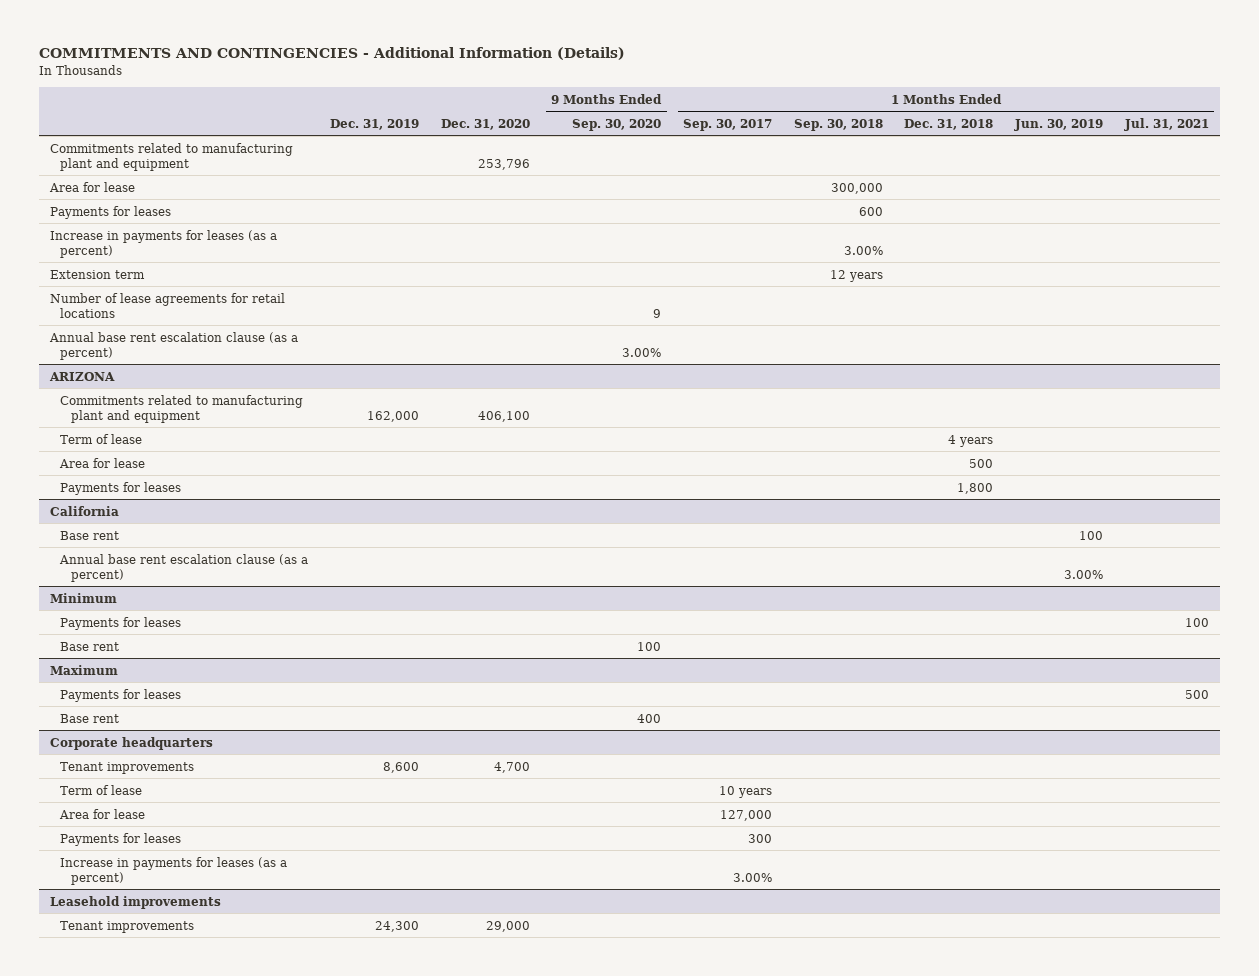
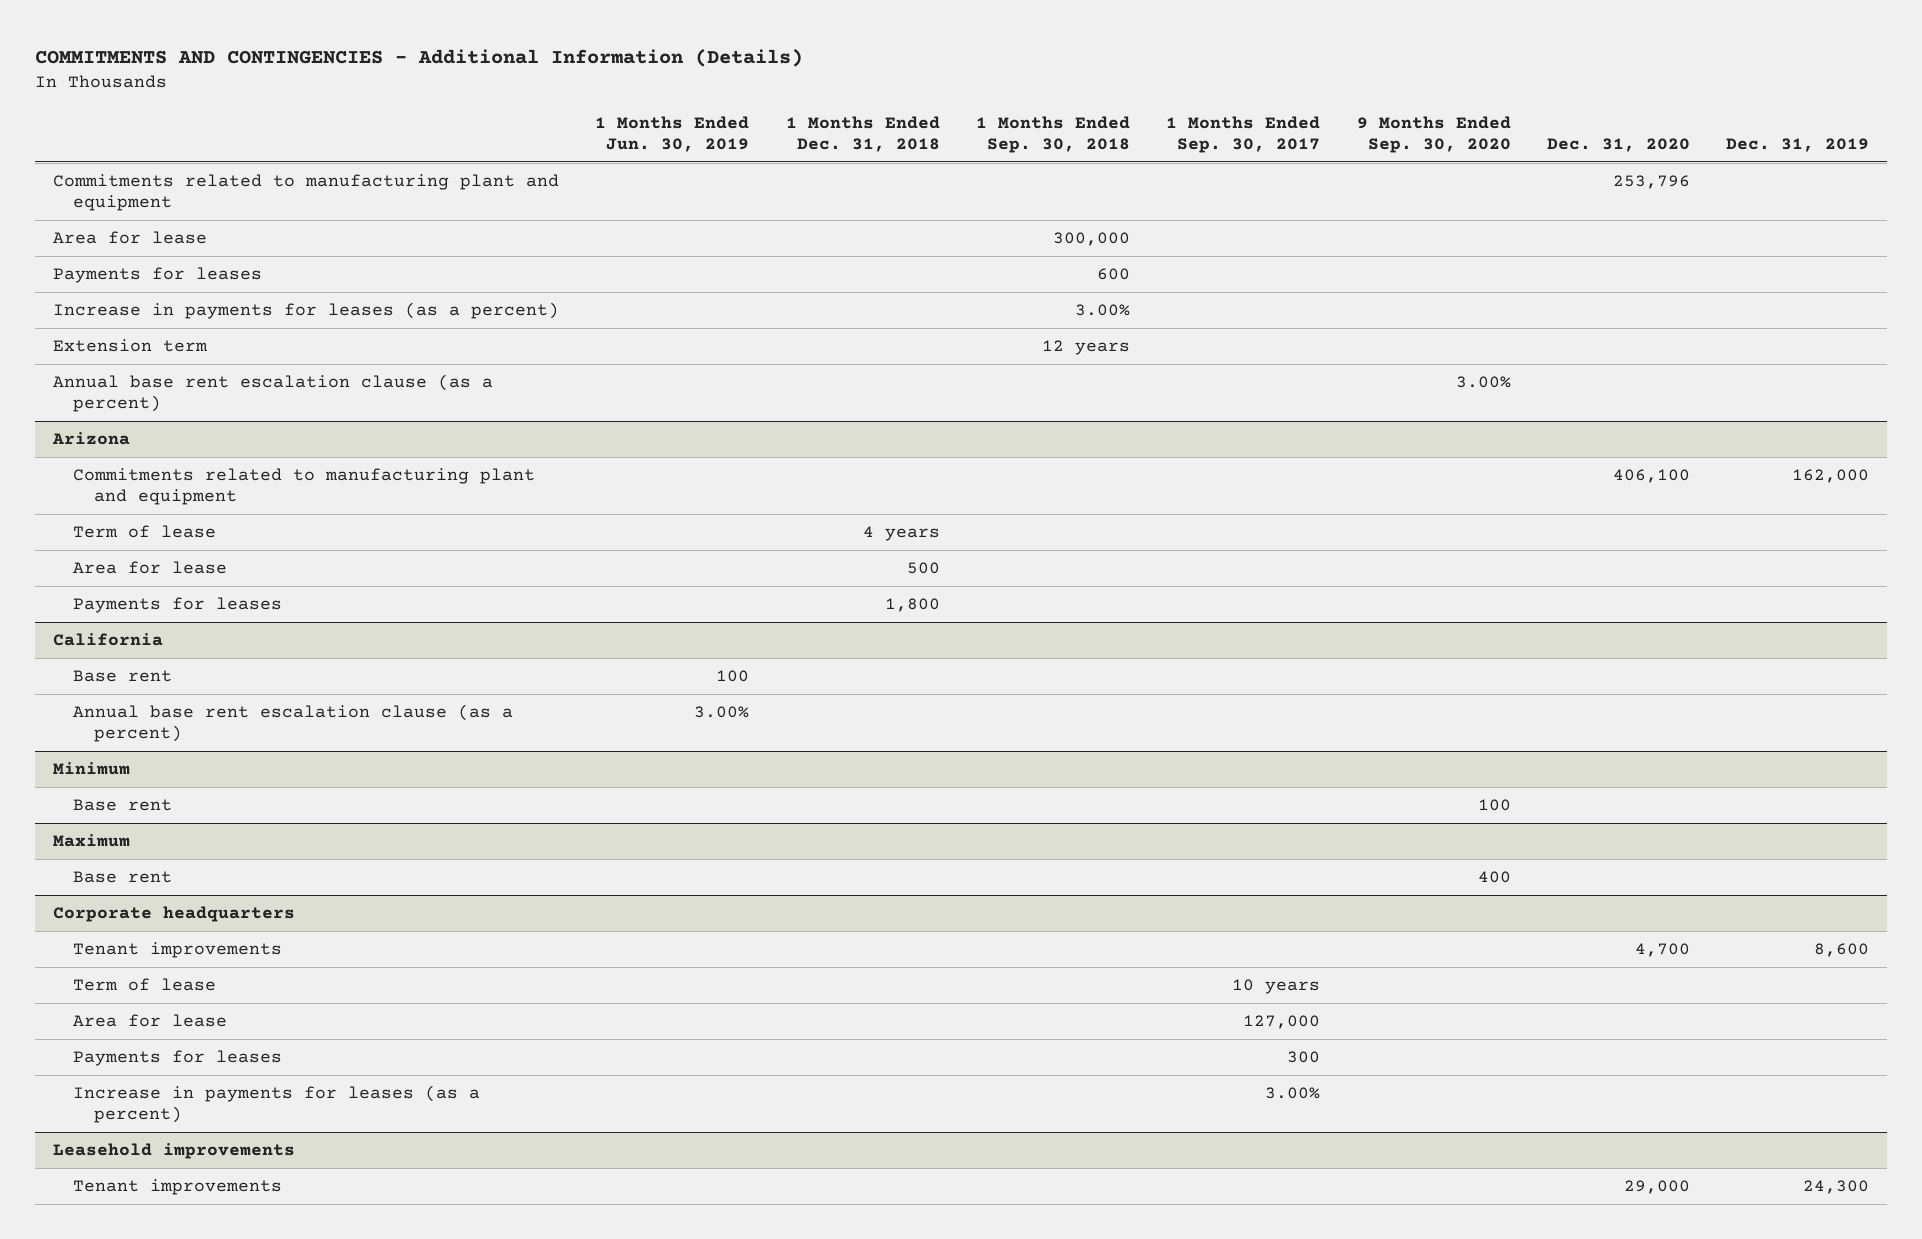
- | Dec. 31, 2019 | Dec. 31, 2020 | 9 Months Ended Sep. 30, 2020 | 1 Months Ended Sep. 30, 2017 | 1 Months Ended Sep. 30, 2018 | 1 Months Ended Dec. 31, 2018 | 1 Months Ended Jun. 30, 2019 | 1 Months Ended Jul. 31, 2021
+ | 1 Months Ended Jun. 30, 2019 | 1 Months Ended Dec. 31, 2018 | 1 Months Ended Sep. 30, 2018 | 1 Months Ended Sep. 30, 2017 | 9 Months Ended Sep. 30, 2020 | Dec. 31, 2020 | Dec. 31, 2019
- Number of lease agreements for retail locations | | | 9 | | | | |
- ARIZONA
+ Arizona
@ Minimum
- Payments for leases | | | | | | | | 100
@ Maximum
- Payments for leases | | | | | | | | 500

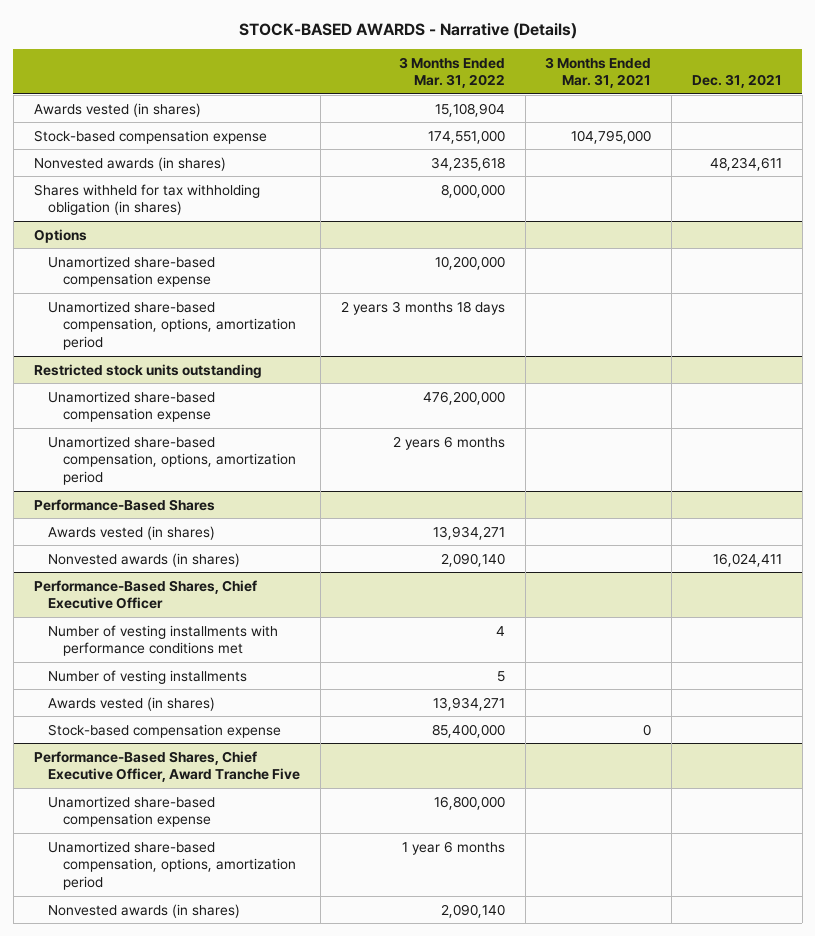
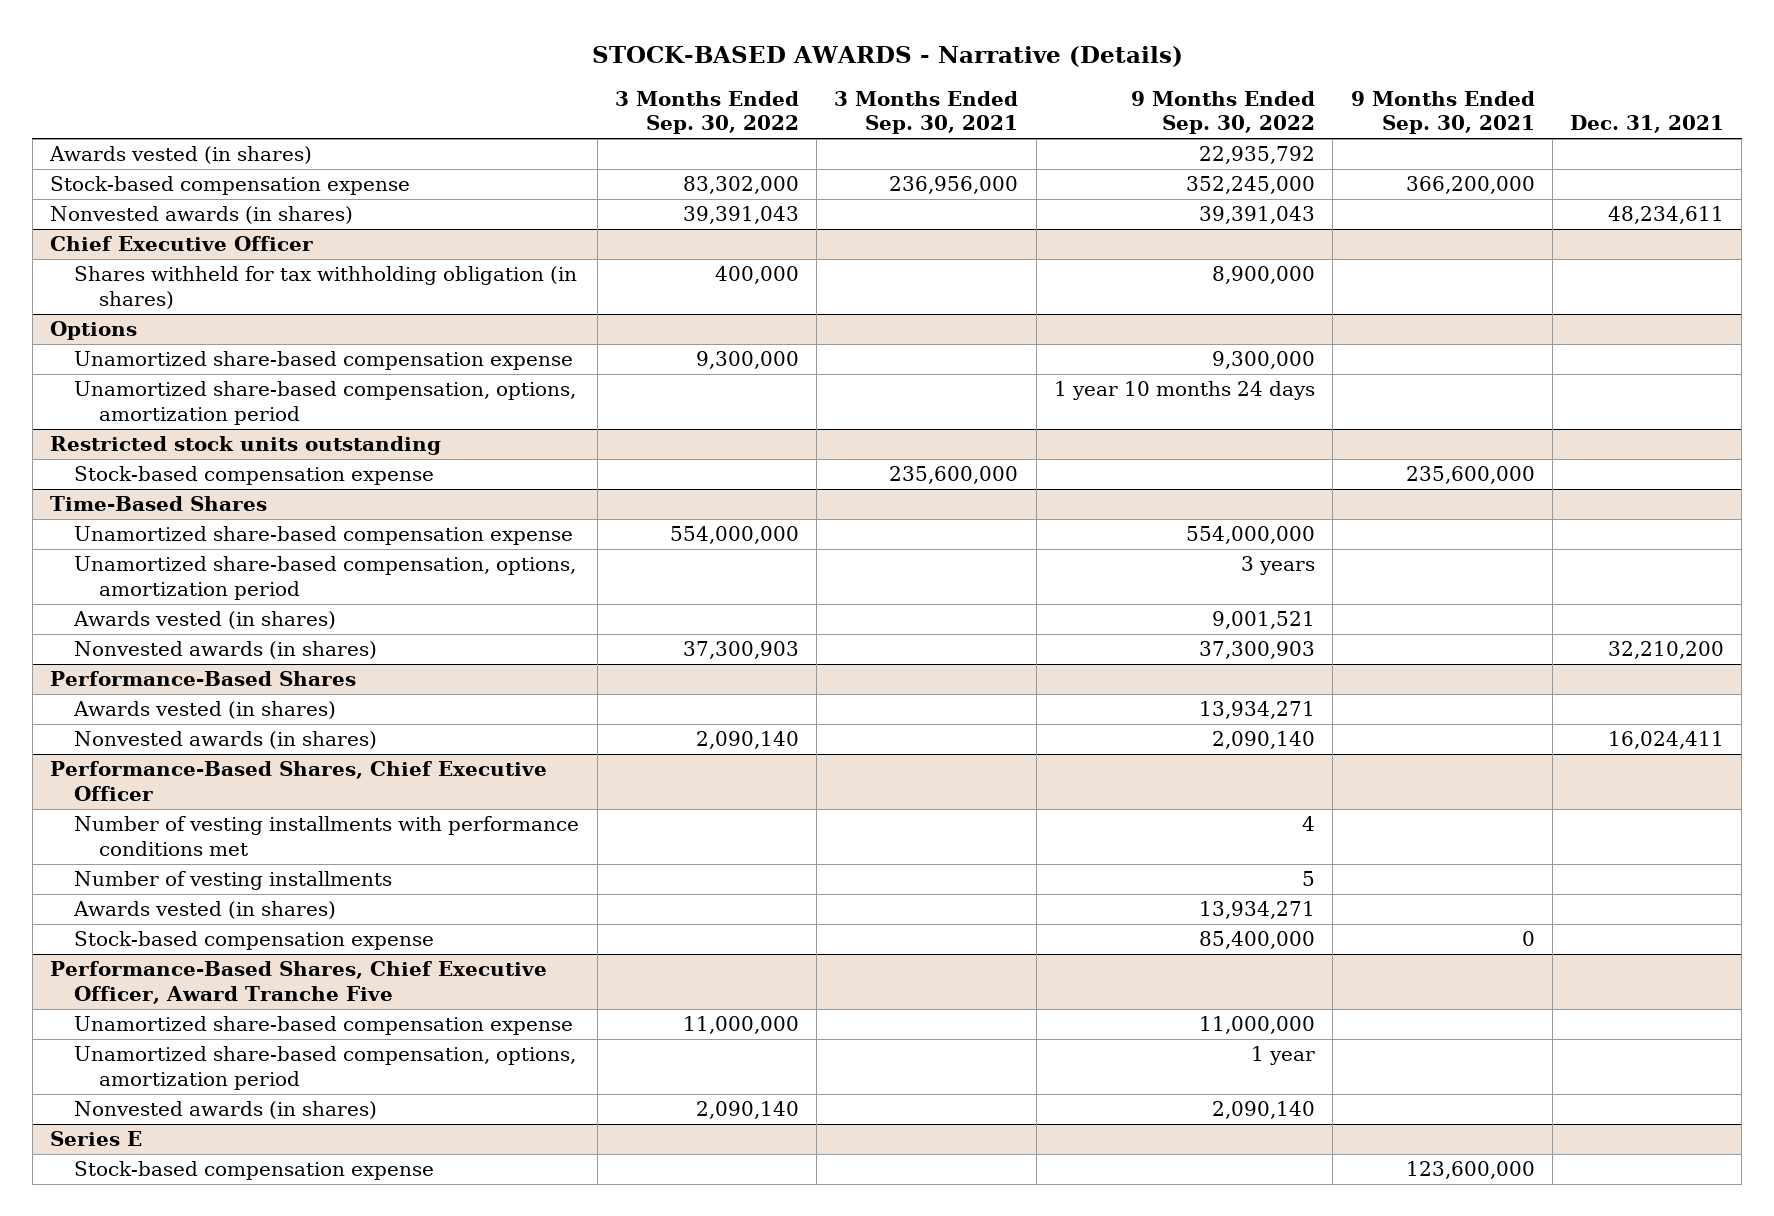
- | 3 Months Ended Mar. 31, 2022 | 3 Months Ended Mar. 31, 2021 | Dec. 31, 2021
+ | 3 Months Ended Sep. 30, 2022 | 3 Months Ended Sep. 30, 2021 | 9 Months Ended Sep. 30, 2022 | 9 Months Ended Sep. 30, 2021 | Dec. 31, 2021
- Shares withheld for tax withholding obligation (in shares) | 8,000,000 | |
+ Chief Executive Officer
+ Shares withheld for tax withholding obligation (in shares) | 400,000 | | 8,900,000 | |
@ Restricted stock units outstanding
- Unamortized share-based compensation expense | 476,200,000 | |
- Unamortized share-based compensation, options, amortization period | 2 years 6 months | |
+ Stock-based compensation expense | | 235,600,000 | | 235,600,000 |
+ Time-Based Shares
+ Unamortized share-based compensation expense | 554,000,000 | | 554,000,000 | |
+ Unamortized share-based compensation, options, amortization period | | | 3 years | |
+ Awards vested (in shares) | | | 9,001,521 | |
+ Nonvested awards (in shares) | 37,300,903 | | 37,300,903 | | 32,210,200
+ Series E
+ Stock-based compensation expense | | | | 123,600,000 |

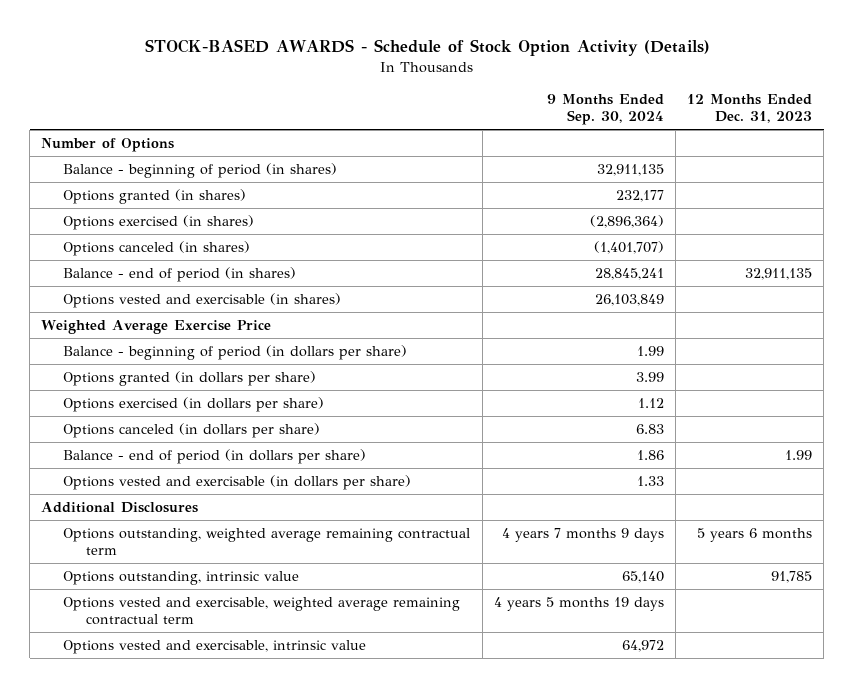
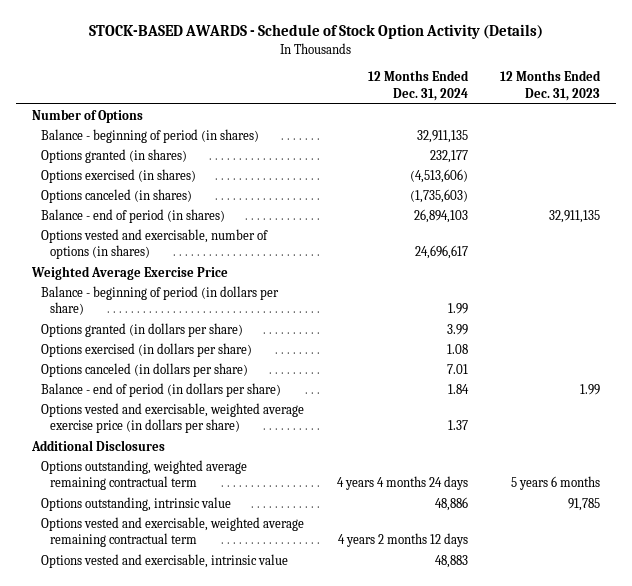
- | 9 Months Ended Sep. 30, 2024 | 12 Months Ended Dec. 31, 2023
+ | 12 Months Ended Dec. 31, 2024 | 12 Months Ended Dec. 31, 2023
- Options vested and exercisable (in shares) | 26,103,849 |
+ Options vested and exercisable, number of options (in shares) | 24,696,617 |
- Options vested and exercisable (in dollars per share) | 1.33 |
+ Options vested and exercisable, weighted average exercise price (in dollars per share) | 1.37 |

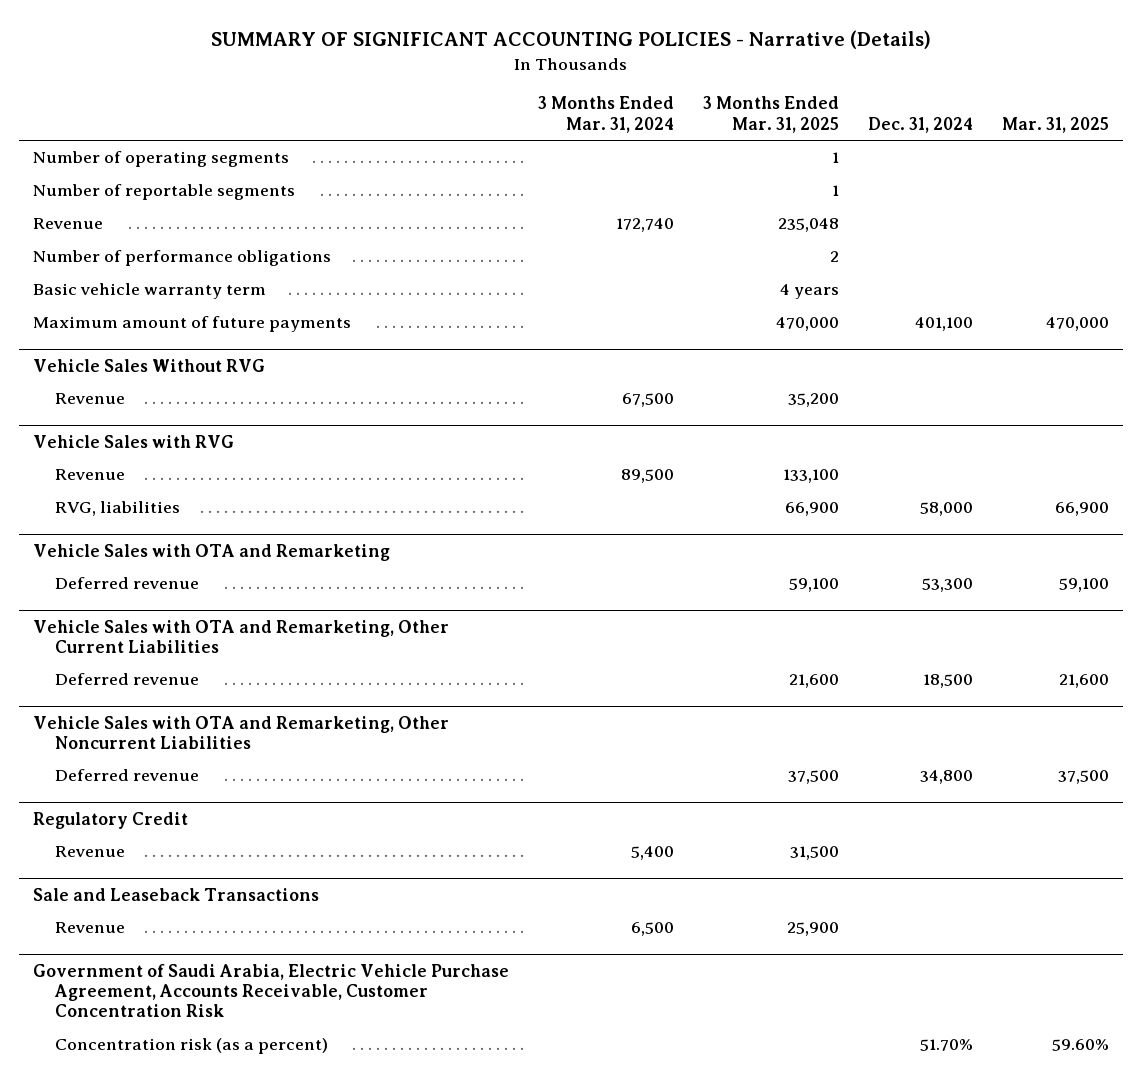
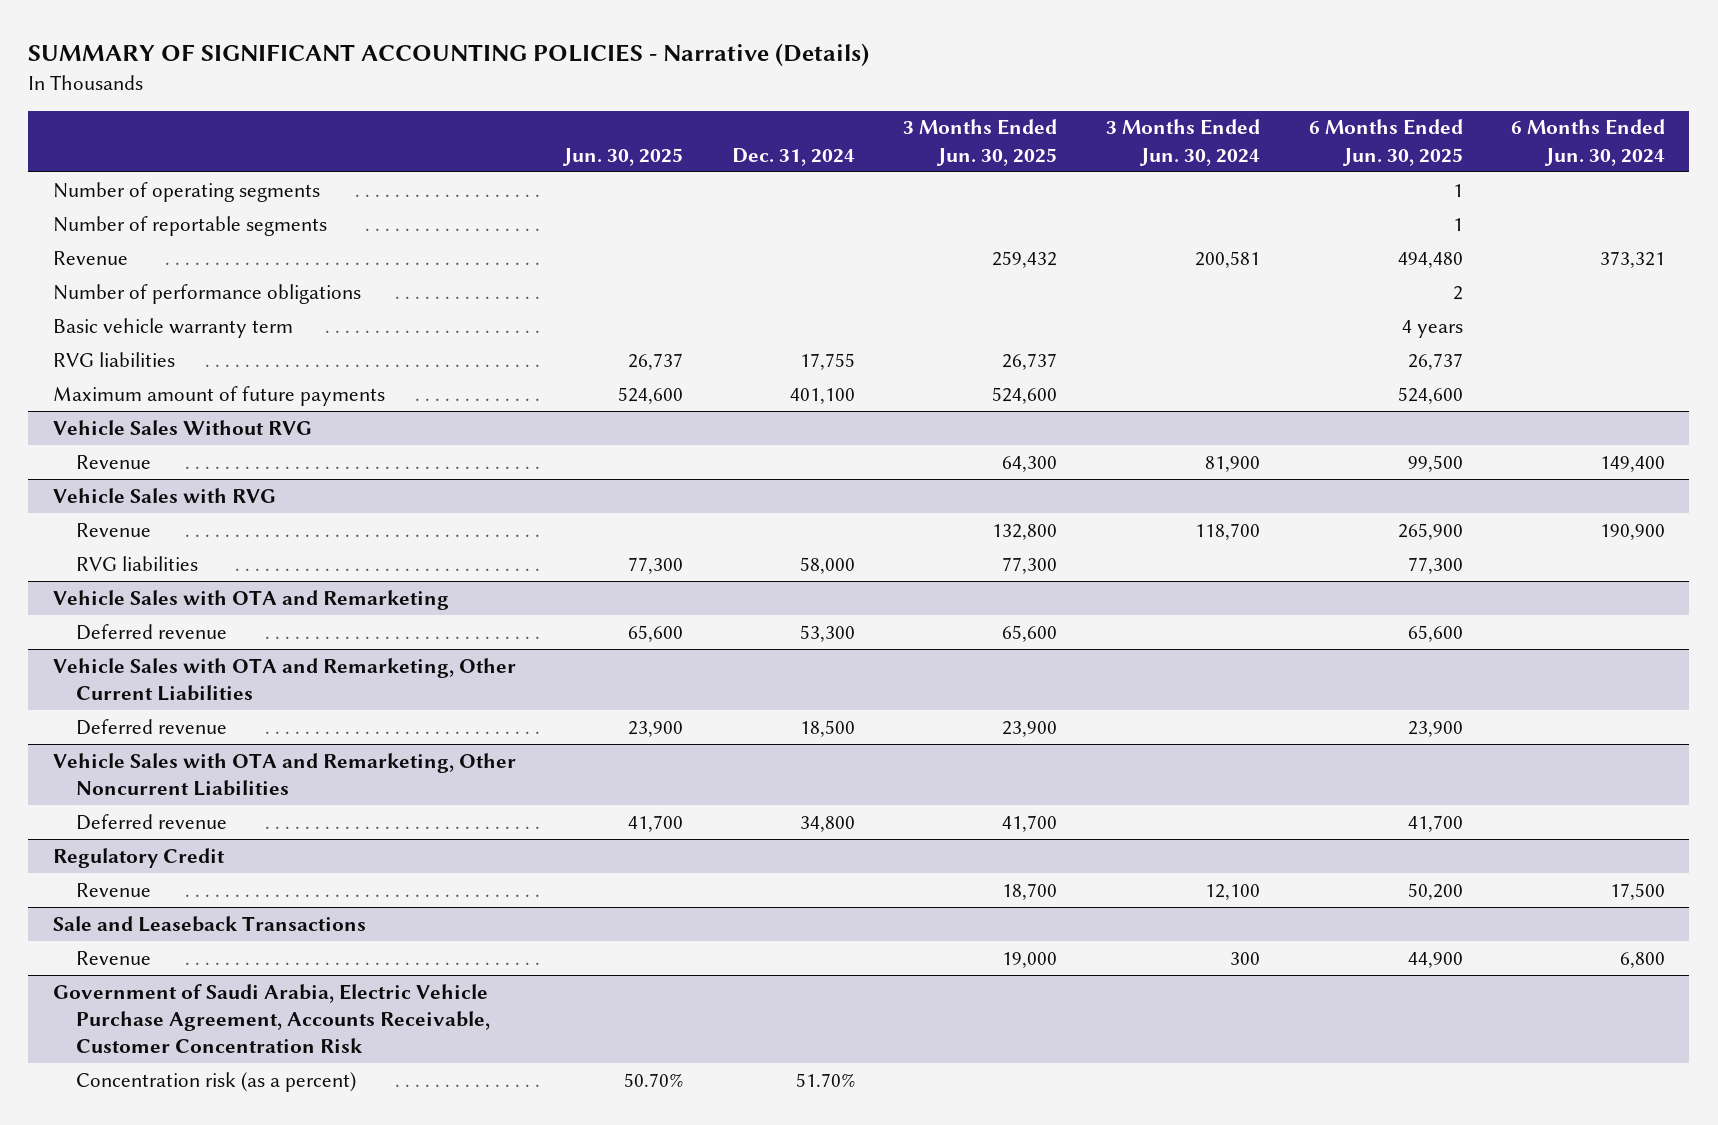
- | 3 Months Ended Mar. 31, 2024 | 3 Months Ended Mar. 31, 2025 | Dec. 31, 2024 | Mar. 31, 2025
+ | Jun. 30, 2025 | Dec. 31, 2024 | 3 Months Ended Jun. 30, 2025 | 3 Months Ended Jun. 30, 2024 | 6 Months Ended Jun. 30, 2025 | 6 Months Ended Jun. 30, 2024
+ RVG liabilities | 26,737 | 17,755 | 26,737 | | 26,737 |
@ Vehicle Sales with RVG
- RVG, liabilities | | 66,900 | 58,000 | 66,900
+ RVG liabilities | 77,300 | 58,000 | 77,300 | | 77,300 |

